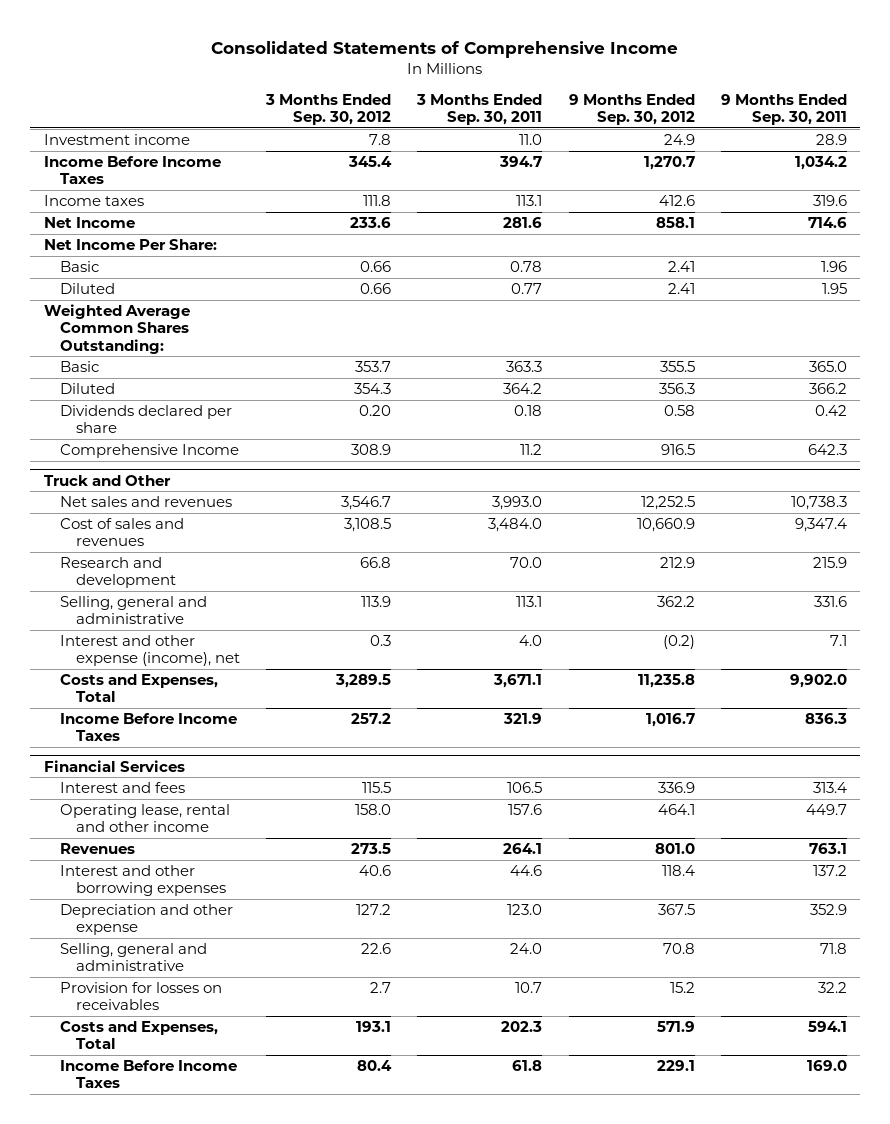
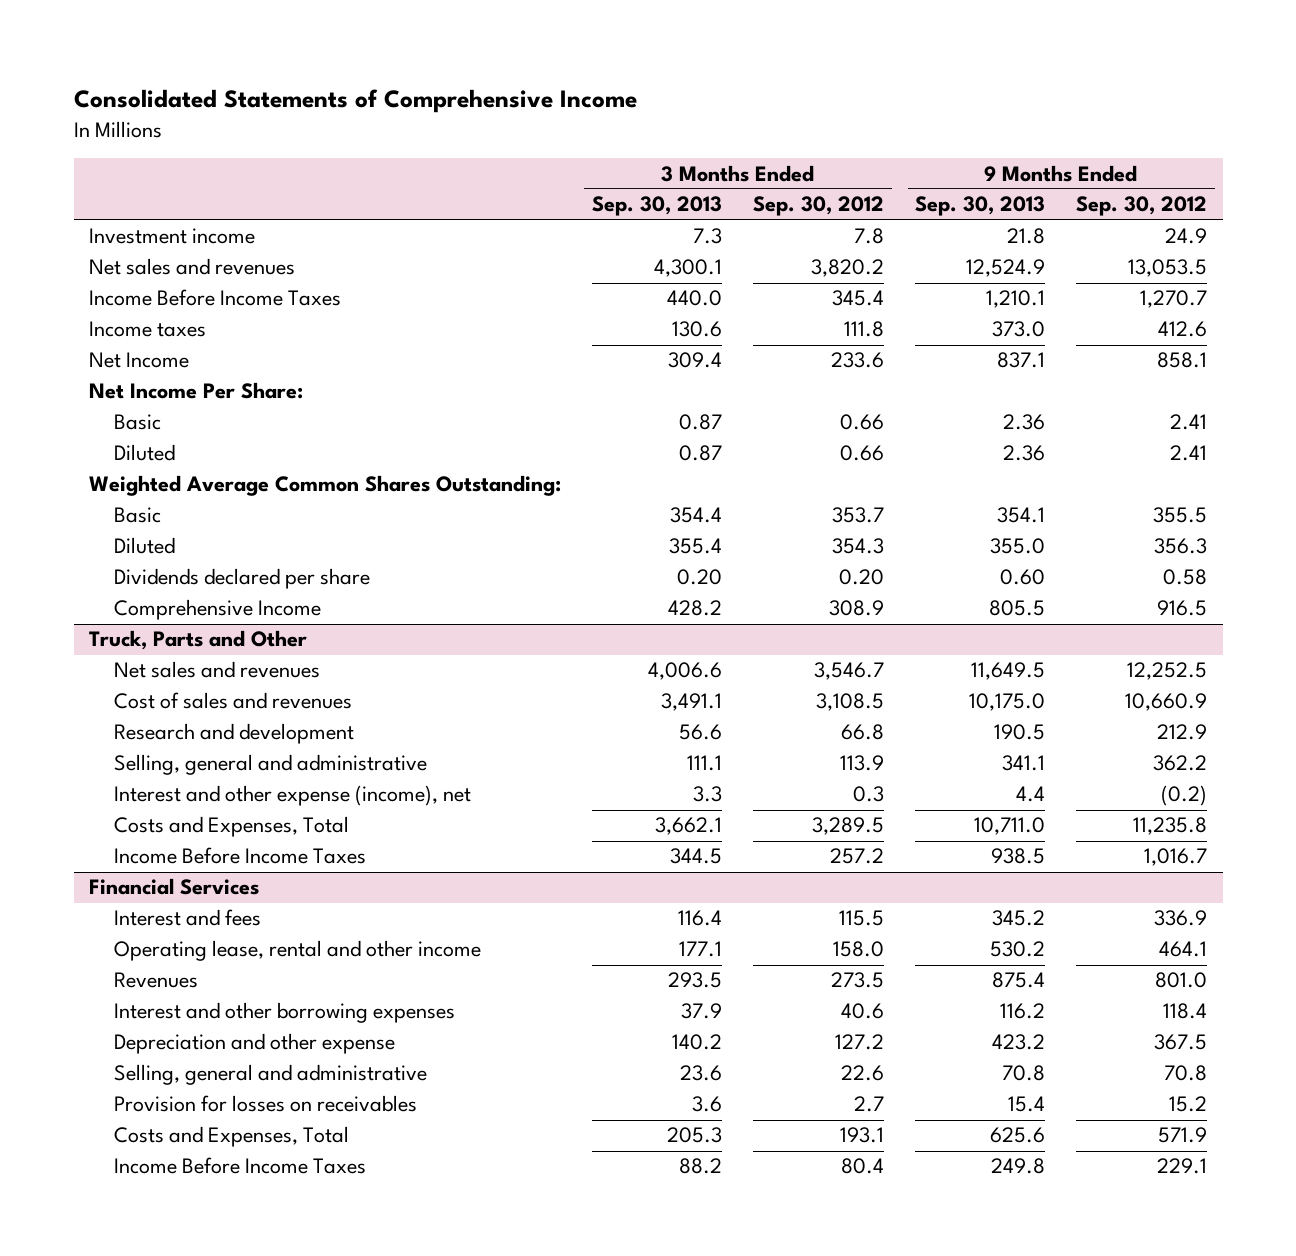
- | 3 Months Ended Sep. 30, 2012 | 3 Months Ended Sep. 30, 2011 | 9 Months Ended Sep. 30, 2012 | 9 Months Ended Sep. 30, 2011
+ | 3 Months Ended Sep. 30, 2013 | 3 Months Ended Sep. 30, 2012 | 9 Months Ended Sep. 30, 2013 | 9 Months Ended Sep. 30, 2012
+ Net sales and revenues | 4,300.1 | 3,820.2 | 12,524.9 | 13,053.5
- Truck and Other
+ Truck, Parts and Other

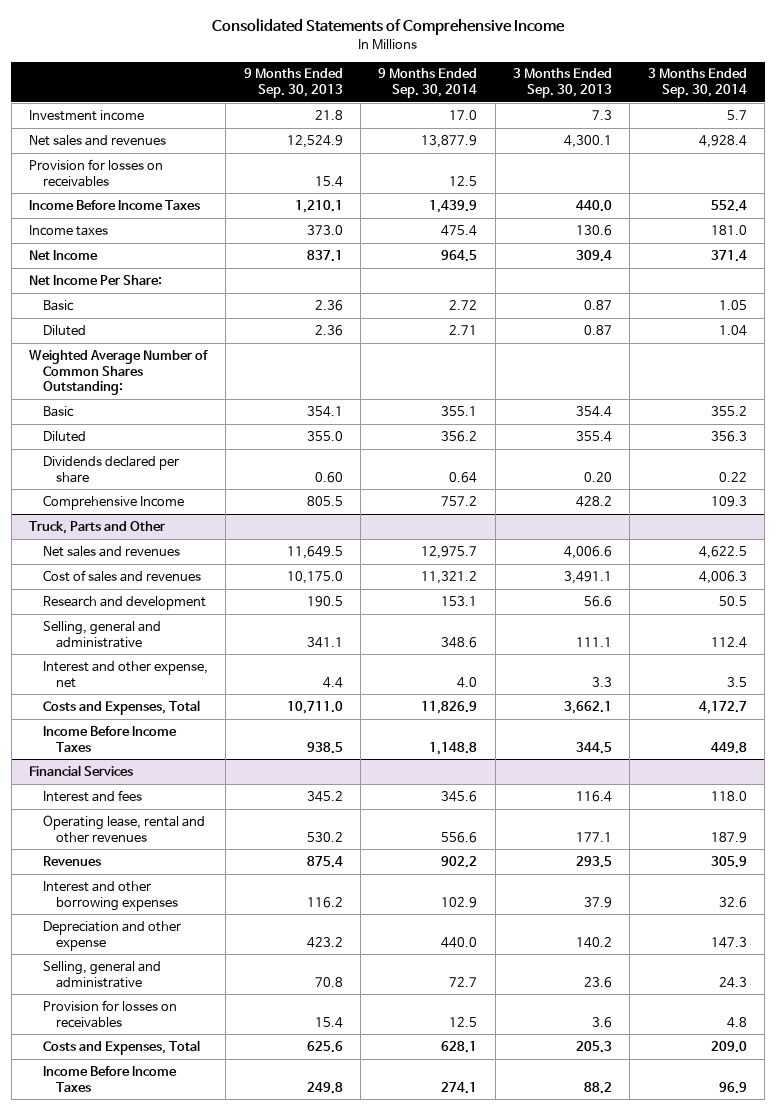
- | 3 Months Ended Sep. 30, 2013 | 3 Months Ended Sep. 30, 2012 | 9 Months Ended Sep. 30, 2013 | 9 Months Ended Sep. 30, 2012
+ | 9 Months Ended Sep. 30, 2013 | 9 Months Ended Sep. 30, 2014 | 3 Months Ended Sep. 30, 2013 | 3 Months Ended Sep. 30, 2014
+ Provision for losses on receivables | 15.4 | 12.5 | |
- Weighted Average Common Shares Outstanding:
+ Weighted Average Number of Common Shares Outstanding:
@ Truck, Parts and Other
- Interest and other expense (income), net | 3.3 | 0.3 | 4.4 | (0.2)
+ Interest and other expense, net | 4.4 | 4.0 | 3.3 | 3.5
@ Financial Services
- Operating lease, rental and other income | 177.1 | 158.0 | 530.2 | 464.1
+ Operating lease, rental and other revenues | 530.2 | 556.6 | 177.1 | 187.9

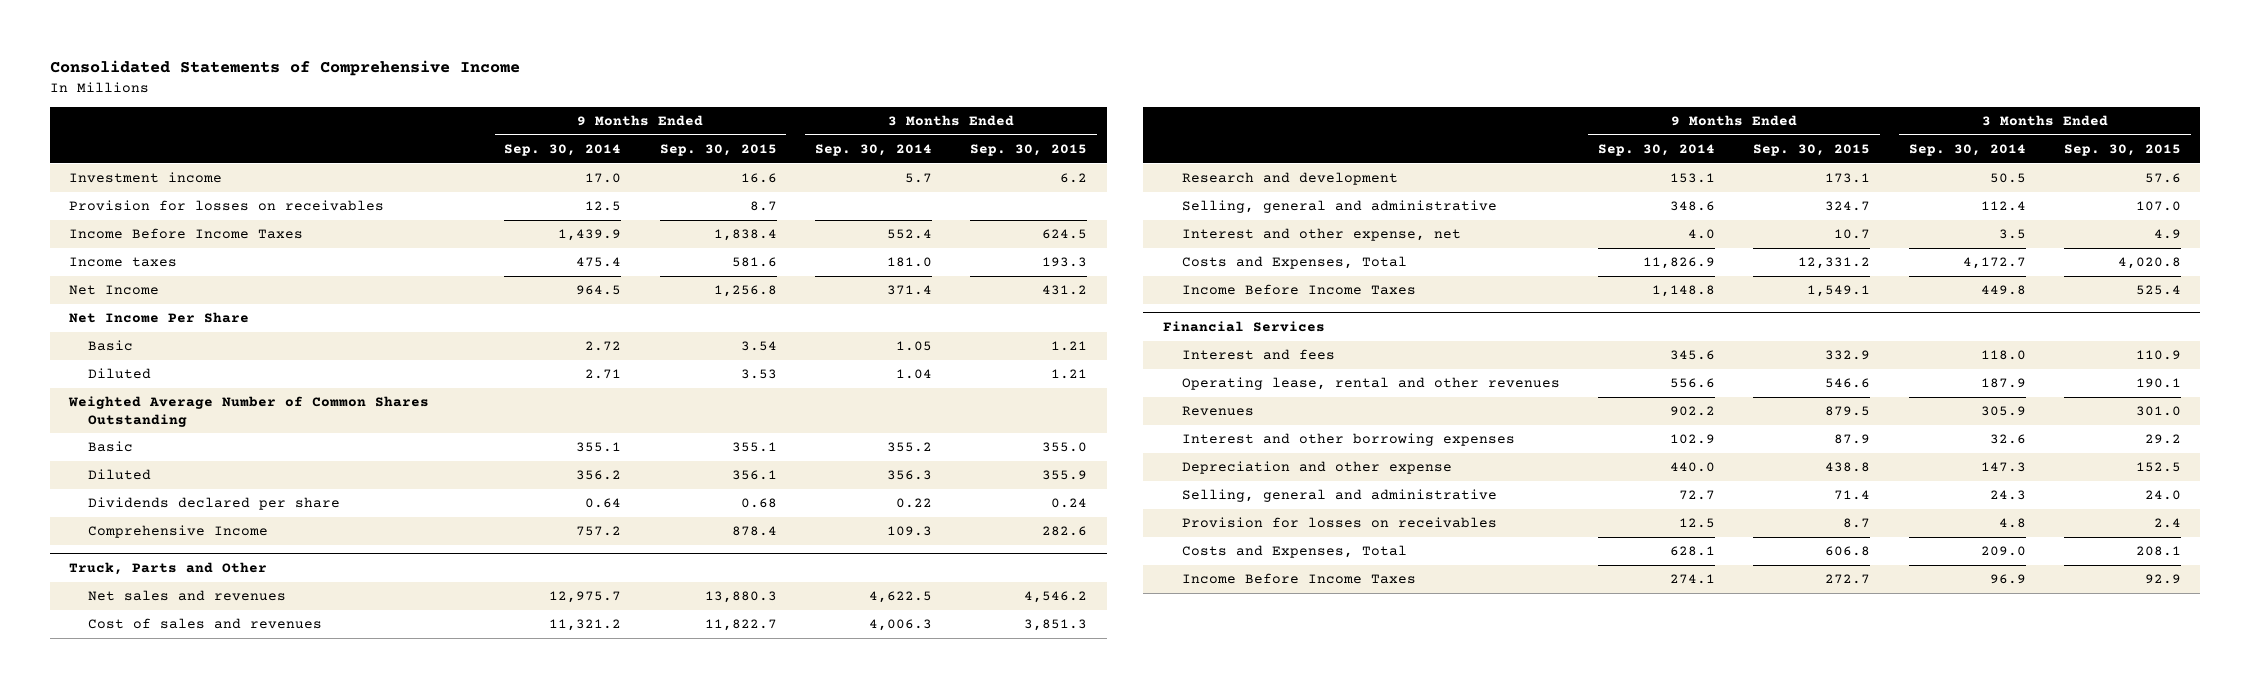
- | 9 Months Ended Sep. 30, 2013 | 9 Months Ended Sep. 30, 2014 | 3 Months Ended Sep. 30, 2013 | 3 Months Ended Sep. 30, 2014
+ | 9 Months Ended Sep. 30, 2014 | 9 Months Ended Sep. 30, 2015 | 3 Months Ended Sep. 30, 2014 | 3 Months Ended Sep. 30, 2015
- Net sales and revenues | 12,524.9 | 13,877.9 | 4,300.1 | 4,928.4
- Net Income Per Share:
+ Net Income Per Share
- Weighted Average Number of Common Shares Outstanding:
+ Weighted Average Number of Common Shares Outstanding

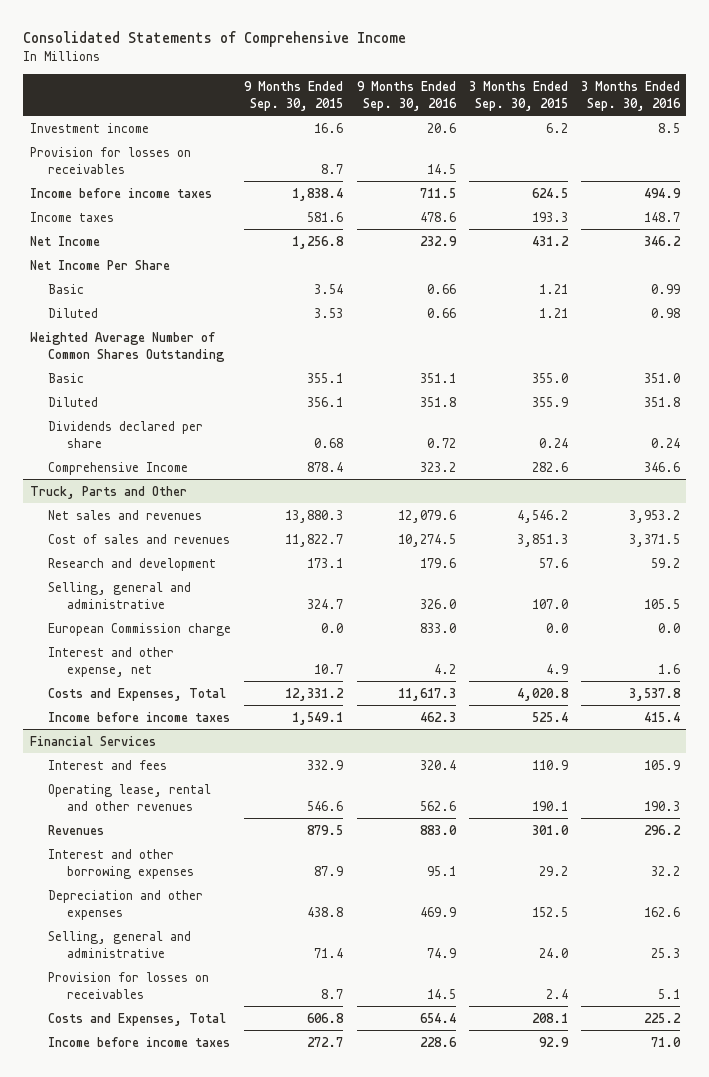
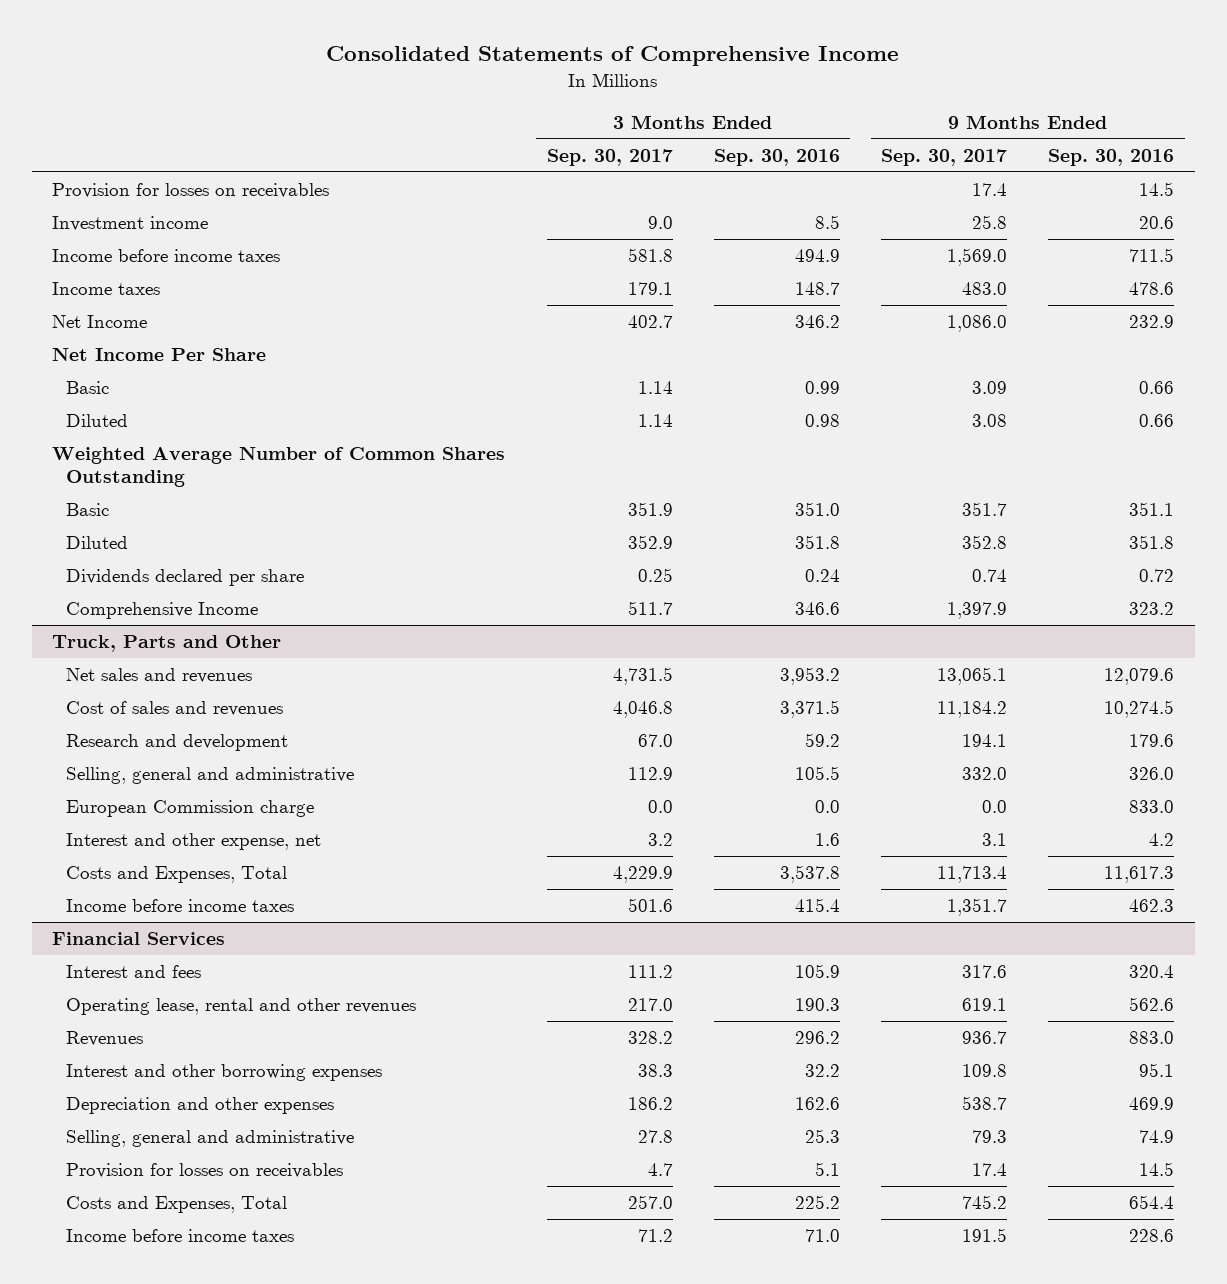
- | 9 Months Ended Sep. 30, 2015 | 9 Months Ended Sep. 30, 2016 | 3 Months Ended Sep. 30, 2015 | 3 Months Ended Sep. 30, 2016
+ | 3 Months Ended Sep. 30, 2017 | 3 Months Ended Sep. 30, 2016 | 9 Months Ended Sep. 30, 2017 | 9 Months Ended Sep. 30, 2016
moved down: Investment income | 9.0 | 8.5 | 25.8 | 20.6

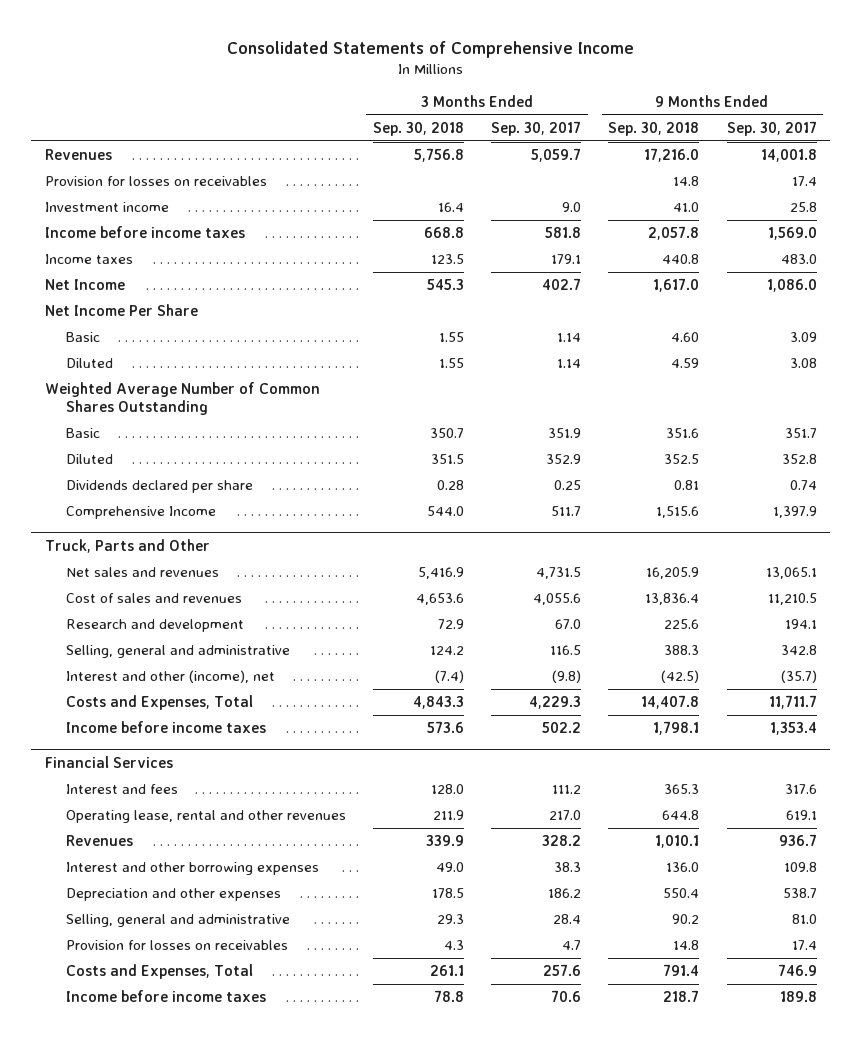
- | 3 Months Ended Sep. 30, 2017 | 3 Months Ended Sep. 30, 2016 | 9 Months Ended Sep. 30, 2017 | 9 Months Ended Sep. 30, 2016
+ | 3 Months Ended Sep. 30, 2018 | 3 Months Ended Sep. 30, 2017 | 9 Months Ended Sep. 30, 2018 | 9 Months Ended Sep. 30, 2017
+ Revenues | 5,756.8 | 5,059.7 | 17,216.0 | 14,001.8
@ Truck, Parts and Other
- Cost of sales and revenues | 4,046.8 | 3,371.5 | 11,184.2 | 10,274.5
+ Cost of sales and revenues | 4,653.6 | 4,055.6 | 13,836.4 | 11,210.5
- Selling, general and administrative | 112.9 | 105.5 | 332.0 | 326.0
- European Commission charge | 0.0 | 0.0 | 0.0 | 833.0
- Interest and other expense, net | 3.2 | 1.6 | 3.1 | 4.2
- Costs and Expenses, Total | 4,229.9 | 3,537.8 | 11,713.4 | 11,617.3
- Income before income taxes | 501.6 | 415.4 | 1,351.7 | 462.3
+ Selling, general and administrative | 124.2 | 116.5 | 388.3 | 342.8
+ Interest and other (income), net | (7.4) | (9.8) | (42.5) | (35.7)
+ Costs and Expenses, Total | 4,843.3 | 4,229.3 | 14,407.8 | 11,711.7
+ Income before income taxes | 573.6 | 502.2 | 1,798.1 | 1,353.4
@ Financial Services
- Selling, general and administrative | 27.8 | 25.3 | 79.3 | 74.9
+ Selling, general and administrative | 29.3 | 28.4 | 90.2 | 81.0
- Costs and Expenses, Total | 257.0 | 225.2 | 745.2 | 654.4
- Income before income taxes | 71.2 | 71.0 | 191.5 | 228.6
+ Costs and Expenses, Total | 261.1 | 257.6 | 791.4 | 746.9
+ Income before income taxes | 78.8 | 70.6 | 218.7 | 189.8

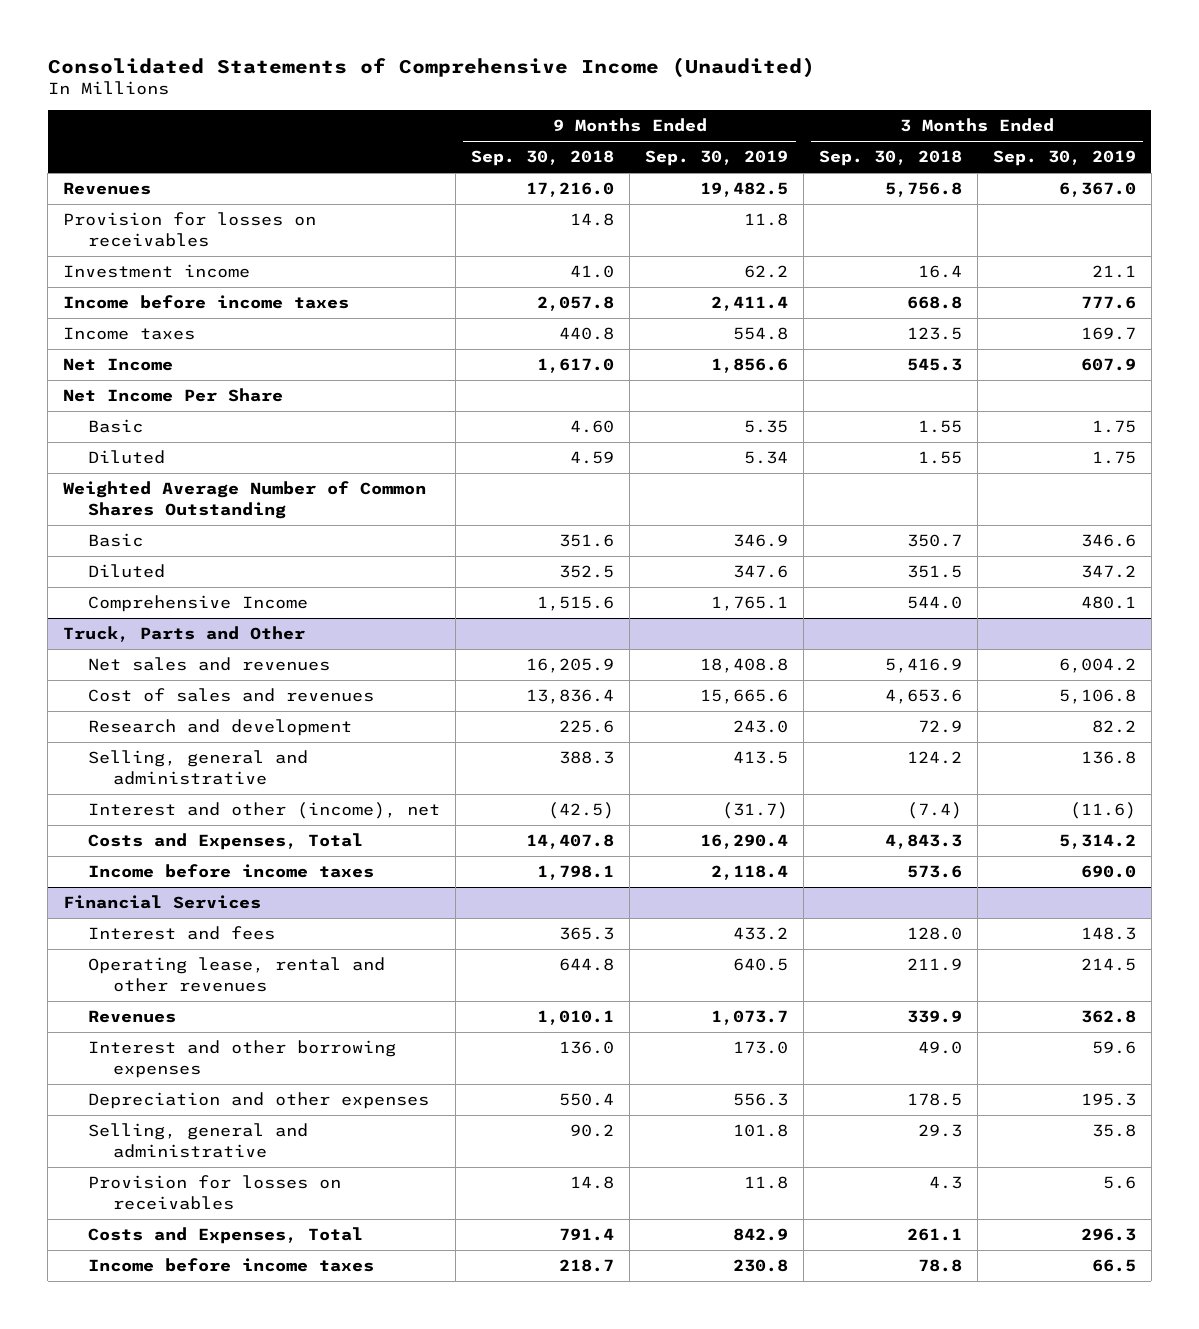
- Consolidated Statements of Comprehensive Income
+ Consolidated Statements of Comprehensive Income (Unaudited)
- | 3 Months Ended Sep. 30, 2018 | 3 Months Ended Sep. 30, 2017 | 9 Months Ended Sep. 30, 2018 | 9 Months Ended Sep. 30, 2017
+ | 9 Months Ended Sep. 30, 2018 | 9 Months Ended Sep. 30, 2019 | 3 Months Ended Sep. 30, 2018 | 3 Months Ended Sep. 30, 2019
- Dividends declared per share | 0.28 | 0.25 | 0.81 | 0.74

